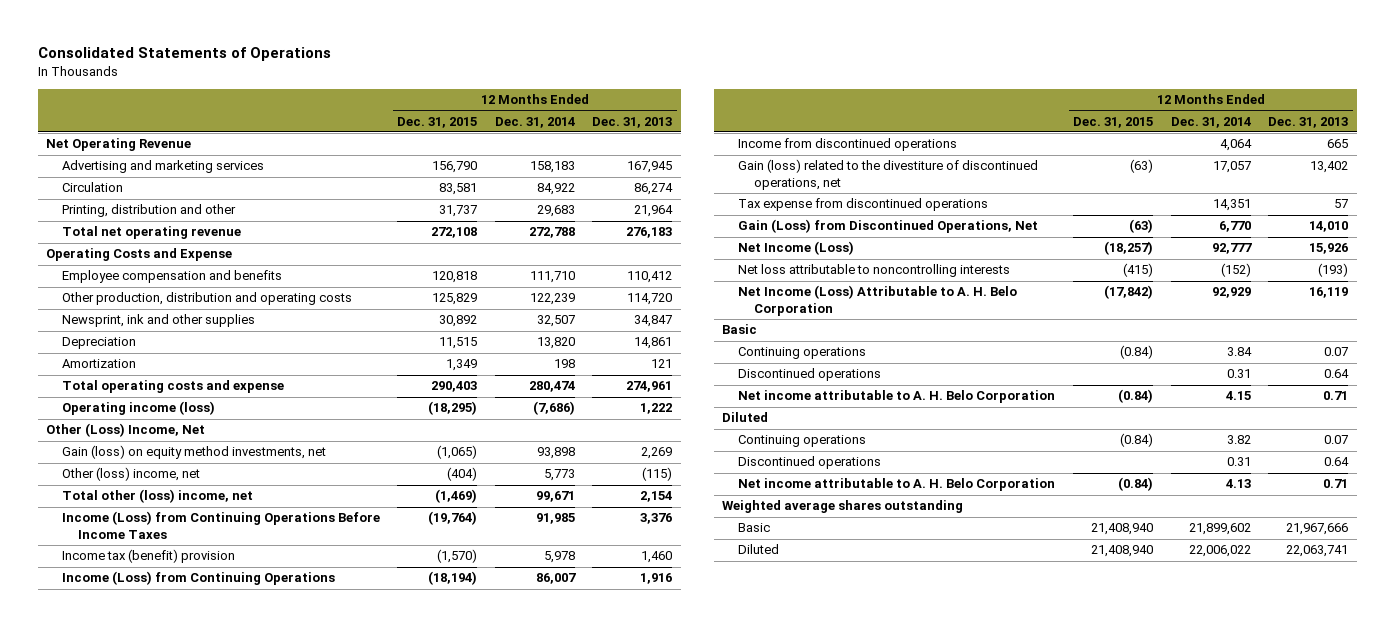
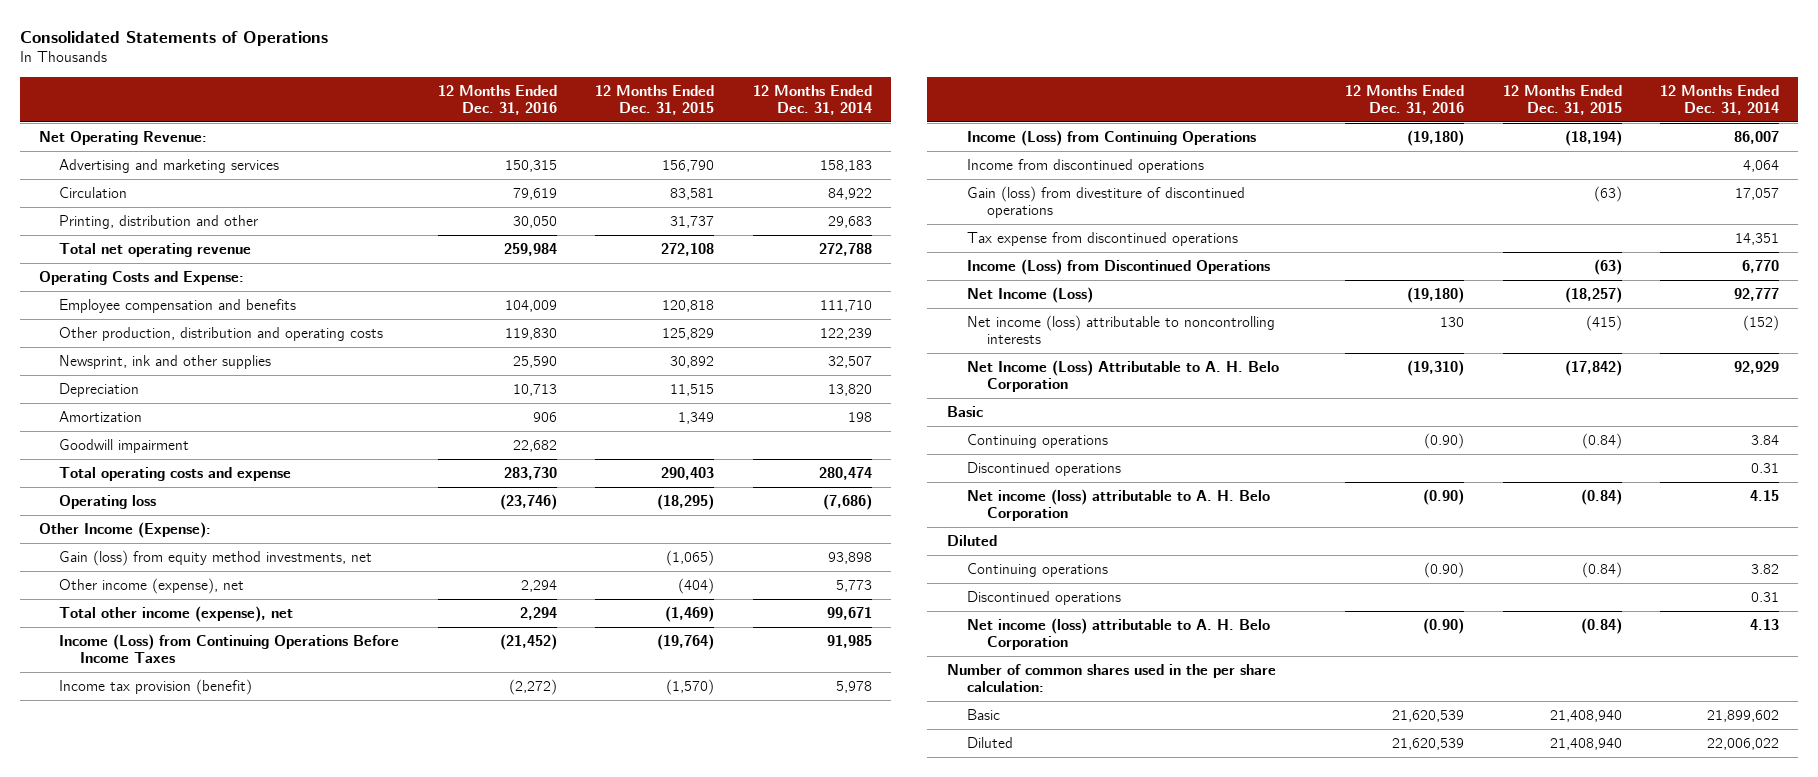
- | 12 Months Ended Dec. 31, 2015 | 12 Months Ended Dec. 31, 2014 | 12 Months Ended Dec. 31, 2013
+ | 12 Months Ended Dec. 31, 2016 | 12 Months Ended Dec. 31, 2015 | 12 Months Ended Dec. 31, 2014
- Net Operating Revenue
+ Net Operating Revenue:
- Operating Costs and Expense
+ Operating Costs and Expense:
+ Goodwill impairment | 22,682 | |
- Operating income (loss) | (18,295) | (7,686) | 1,222
- Other (Loss) Income, Net
- Gain (loss) on equity method investments, net | (1,065) | 93,898 | 2,269
- Other (loss) income, net | (404) | 5,773 | (115)
- Total other (loss) income, net | (1,469) | 99,671 | 2,154
+ Operating loss | (23,746) | (18,295) | (7,686)
+ Other Income (Expense):
+ Gain (loss) from equity method investments, net | | (1,065) | 93,898
+ Other income (expense), net | 2,294 | (404) | 5,773
+ Total other income (expense), net | 2,294 | (1,469) | 99,671
- Income tax (benefit) provision | (1,570) | 5,978 | 1,460
+ Income tax provision (benefit) | (2,272) | (1,570) | 5,978
- Gain (loss) related to the divestiture of discontinued operations, net | (63) | 17,057 | 13,402
+ Gain (loss) from divestiture of discontinued operations | | (63) | 17,057
- Gain (Loss) from Discontinued Operations, Net | (63) | 6,770 | 14,010
+ Income (Loss) from Discontinued Operations | | (63) | 6,770
- Net loss attributable to noncontrolling interests | (415) | (152) | (193)
+ Net income (loss) attributable to noncontrolling interests | 130 | (415) | (152)
- Net income attributable to A. H. Belo Corporation | (0.84) | 4.15 | 0.71
+ Net income (loss) attributable to A. H. Belo Corporation | (0.90) | (0.84) | 4.15
- Net income attributable to A. H. Belo Corporation | (0.84) | 4.13 | 0.71
- Weighted average shares outstanding
+ Net income (loss) attributable to A. H. Belo Corporation | (0.90) | (0.84) | 4.13
+ Number of common shares used in the per share calculation:

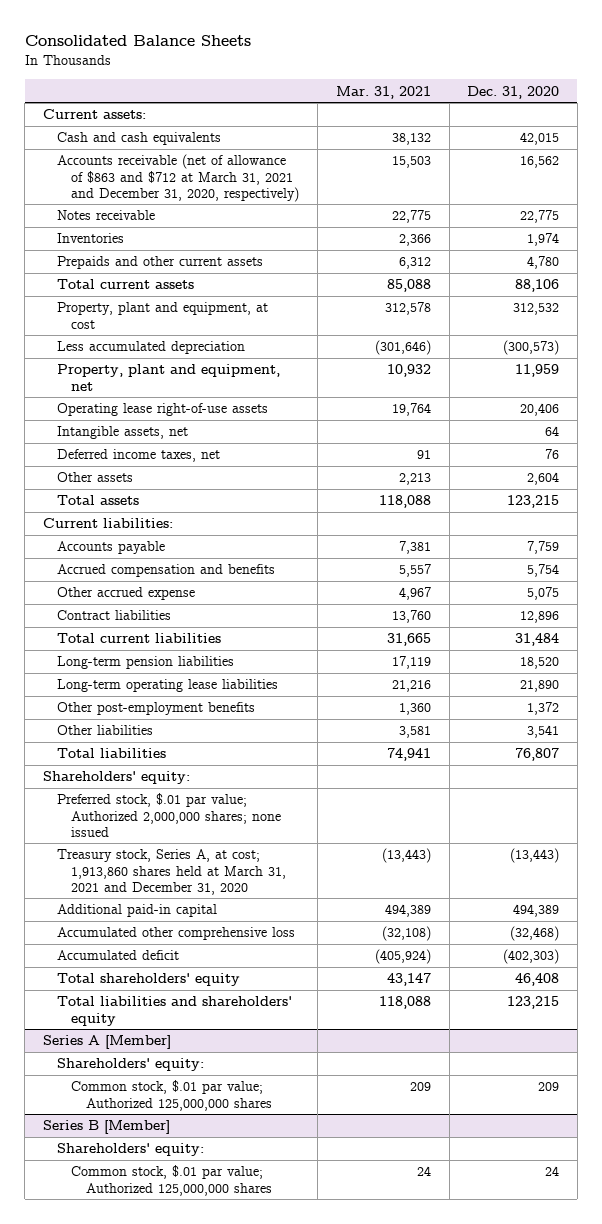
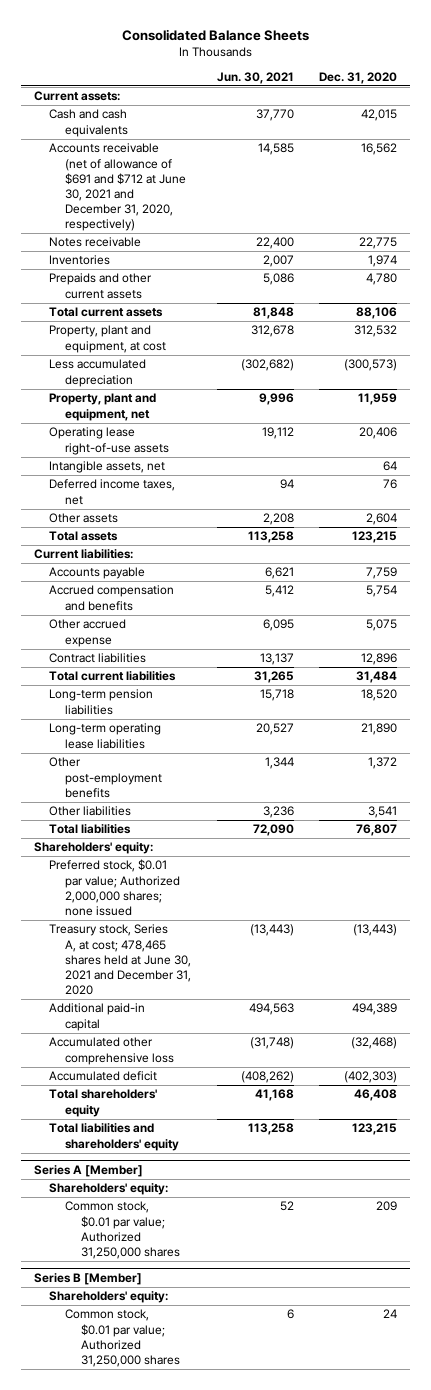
- | Mar. 31, 2021 | Dec. 31, 2020
+ | Jun. 30, 2021 | Dec. 31, 2020
- Accounts receivable (net of allowance of $863 and $712 at March 31, 2021 and December 31, 2020, respectively) | 15,503 | 16,562
+ Accounts receivable (net of allowance of $691 and $712 at June 30, 2021 and December 31, 2020, respectively) | 14,585 | 16,562
- Preferred stock, $.01 par value; Authorized 2,000,000 shares; none issued
- Treasury stock, Series A, at cost; 1,913,860 shares held at March 31, 2021 and December 31, 2020 | (13,443) | (13,443)
+ Preferred stock, $0.01 par value; Authorized 2,000,000 shares; none issued
+ Treasury stock, Series A, at cost; 478,465 shares held at June 30, 2021 and December 31, 2020 | (13,443) | (13,443)
@ Series A [Member]
- Common stock, $.01 par value; Authorized 125,000,000 shares | 209 | 209
+ Common stock, $0.01 par value; Authorized 31,250,000 shares | 52 | 209
@ Series B [Member]
- Common stock, $.01 par value; Authorized 125,000,000 shares | 24 | 24
+ Common stock, $0.01 par value; Authorized 31,250,000 shares | 6 | 24

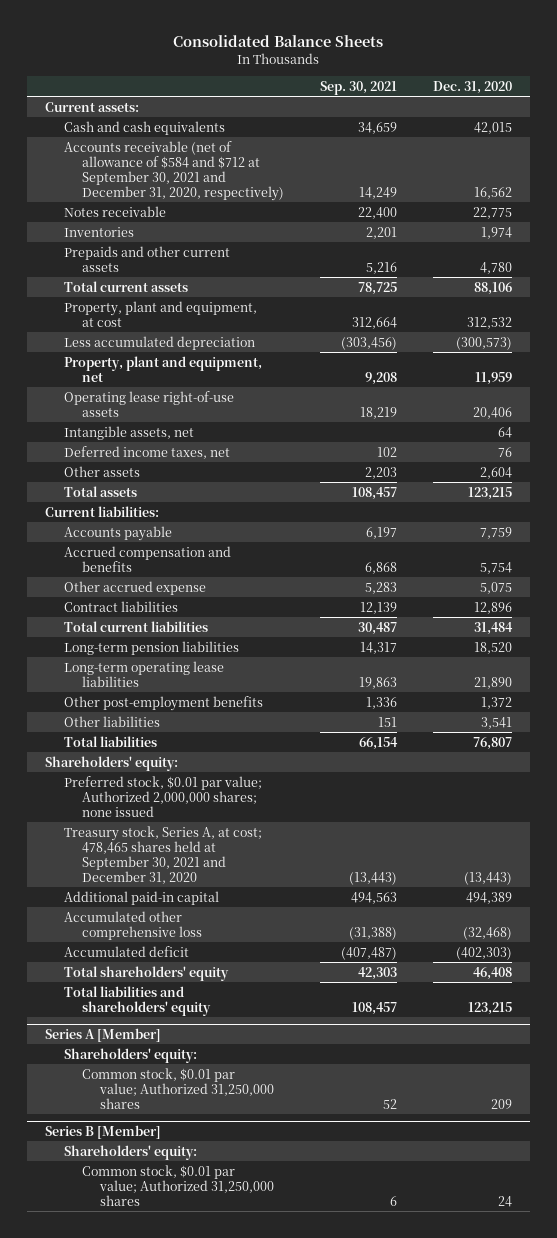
- | Jun. 30, 2021 | Dec. 31, 2020
+ | Sep. 30, 2021 | Dec. 31, 2020
- Accounts receivable (net of allowance of $691 and $712 at June 30, 2021 and December 31, 2020, respectively) | 14,585 | 16,562
+ Accounts receivable (net of allowance of $584 and $712 at September 30, 2021 and December 31, 2020, respectively) | 14,249 | 16,562
- Treasury stock, Series A, at cost; 478,465 shares held at June 30, 2021 and December 31, 2020 | (13,443) | (13,443)
+ Treasury stock, Series A, at cost; 478,465 shares held at September 30, 2021 and December 31, 2020 | (13,443) | (13,443)

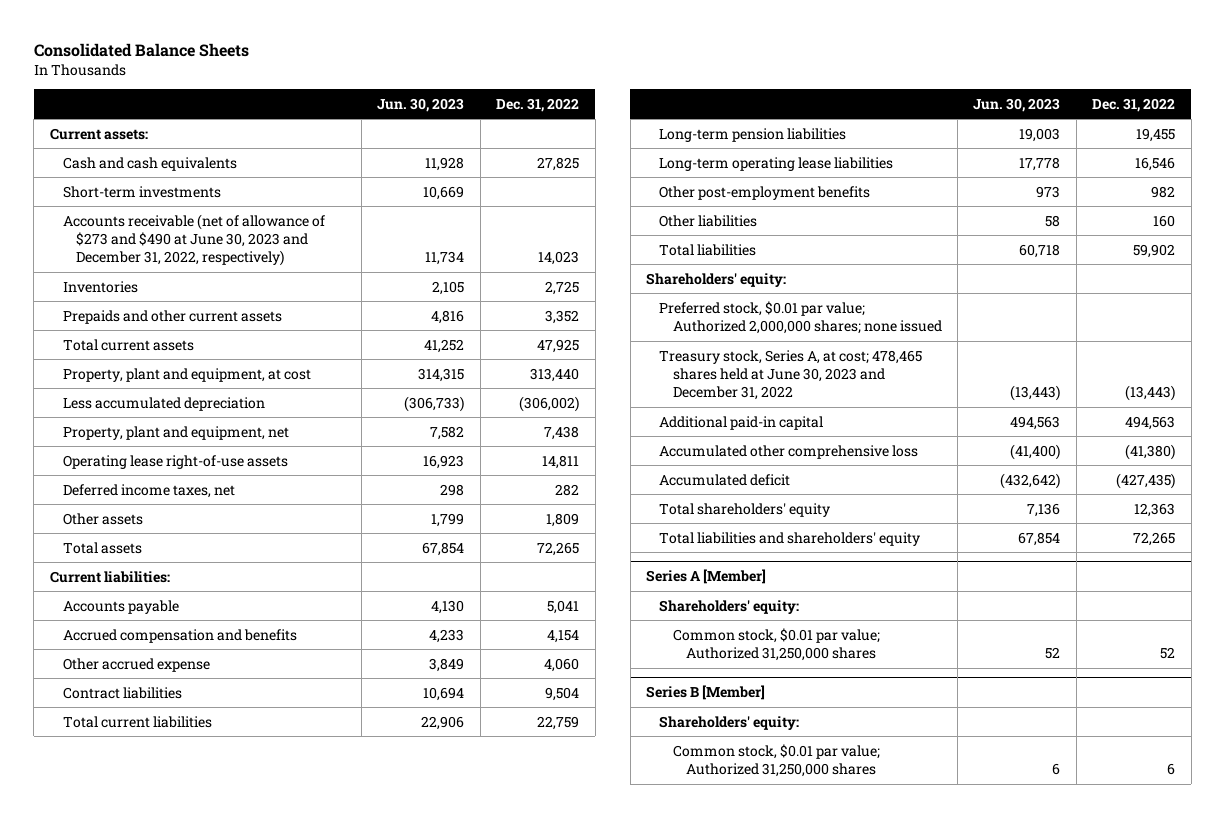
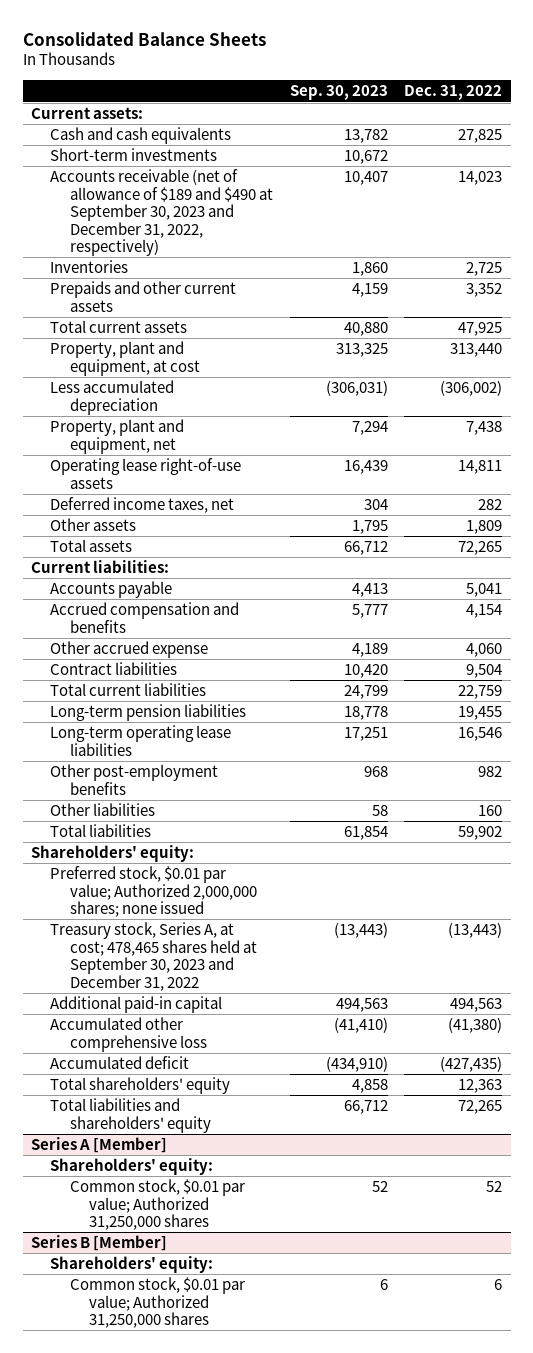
- | Jun. 30, 2023 | Dec. 31, 2022
+ | Sep. 30, 2023 | Dec. 31, 2022
- Accounts receivable (net of allowance of $273 and $490 at June 30, 2023 and December 31, 2022, respectively) | 11,734 | 14,023
+ Accounts receivable (net of allowance of $189 and $490 at September 30, 2023 and December 31, 2022, respectively) | 10,407 | 14,023
- Treasury stock, Series A, at cost; 478,465 shares held at June 30, 2023 and December 31, 2022 | (13,443) | (13,443)
+ Treasury stock, Series A, at cost; 478,465 shares held at September 30, 2023 and December 31, 2022 | (13,443) | (13,443)

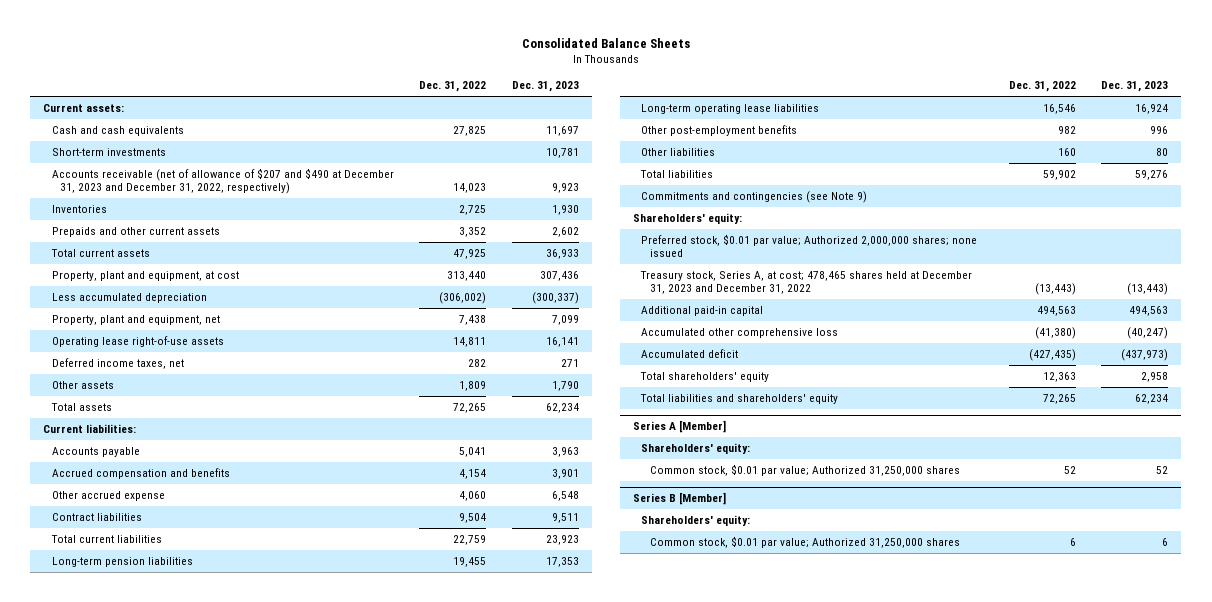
- | Sep. 30, 2023 | Dec. 31, 2022
+ | Dec. 31, 2022 | Dec. 31, 2023
- Accounts receivable (net of allowance of $189 and $490 at September 30, 2023 and December 31, 2022, respectively) | 10,407 | 14,023
+ Accounts receivable (net of allowance of $207 and $490 at December 31, 2023 and December 31, 2022, respectively) | 14,023 | 9,923
+ Commitments and contingencies (see Note 9)
- Treasury stock, Series A, at cost; 478,465 shares held at September 30, 2023 and December 31, 2022 | (13,443) | (13,443)
+ Treasury stock, Series A, at cost; 478,465 shares held at December 31, 2023 and December 31, 2022 | (13,443) | (13,443)

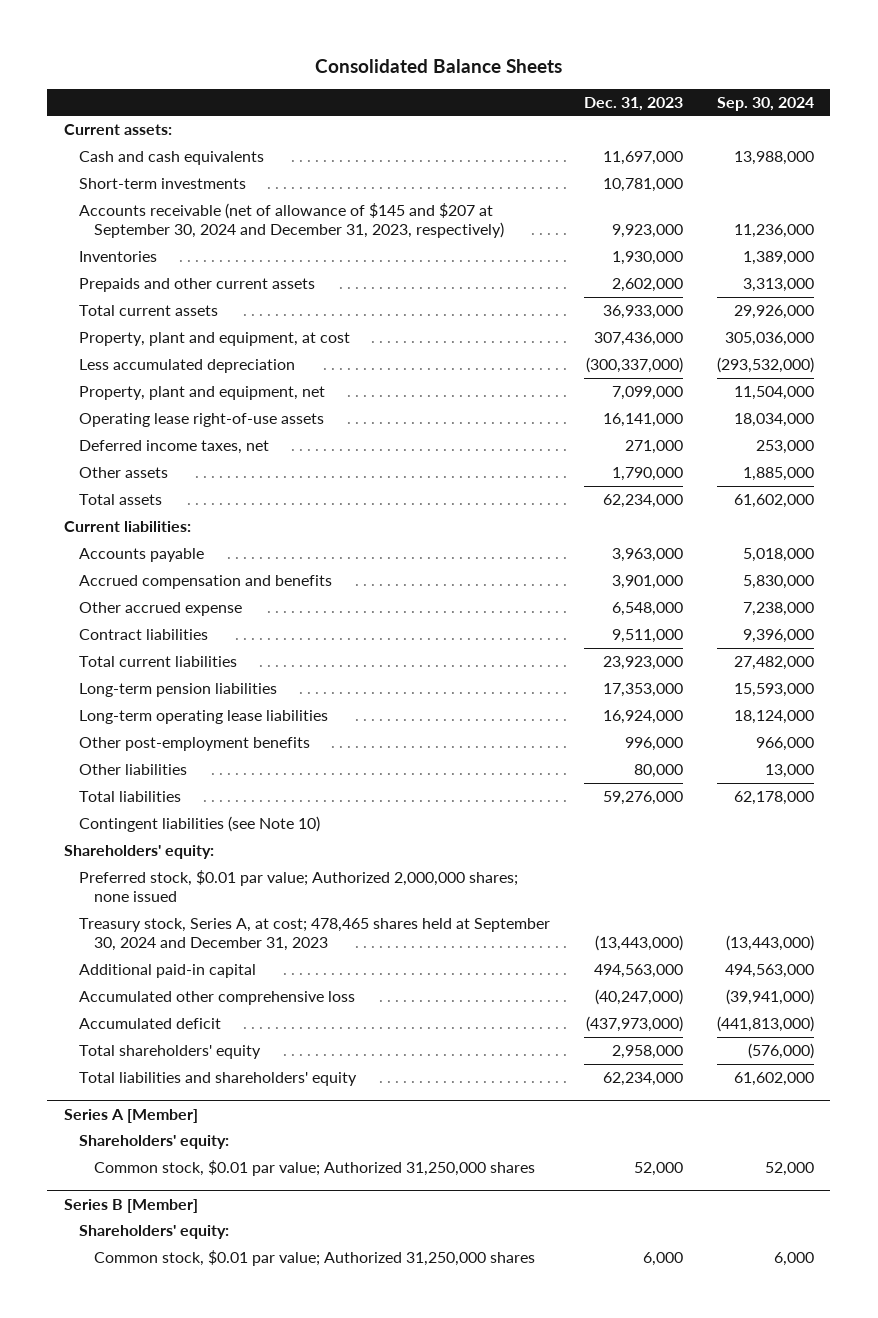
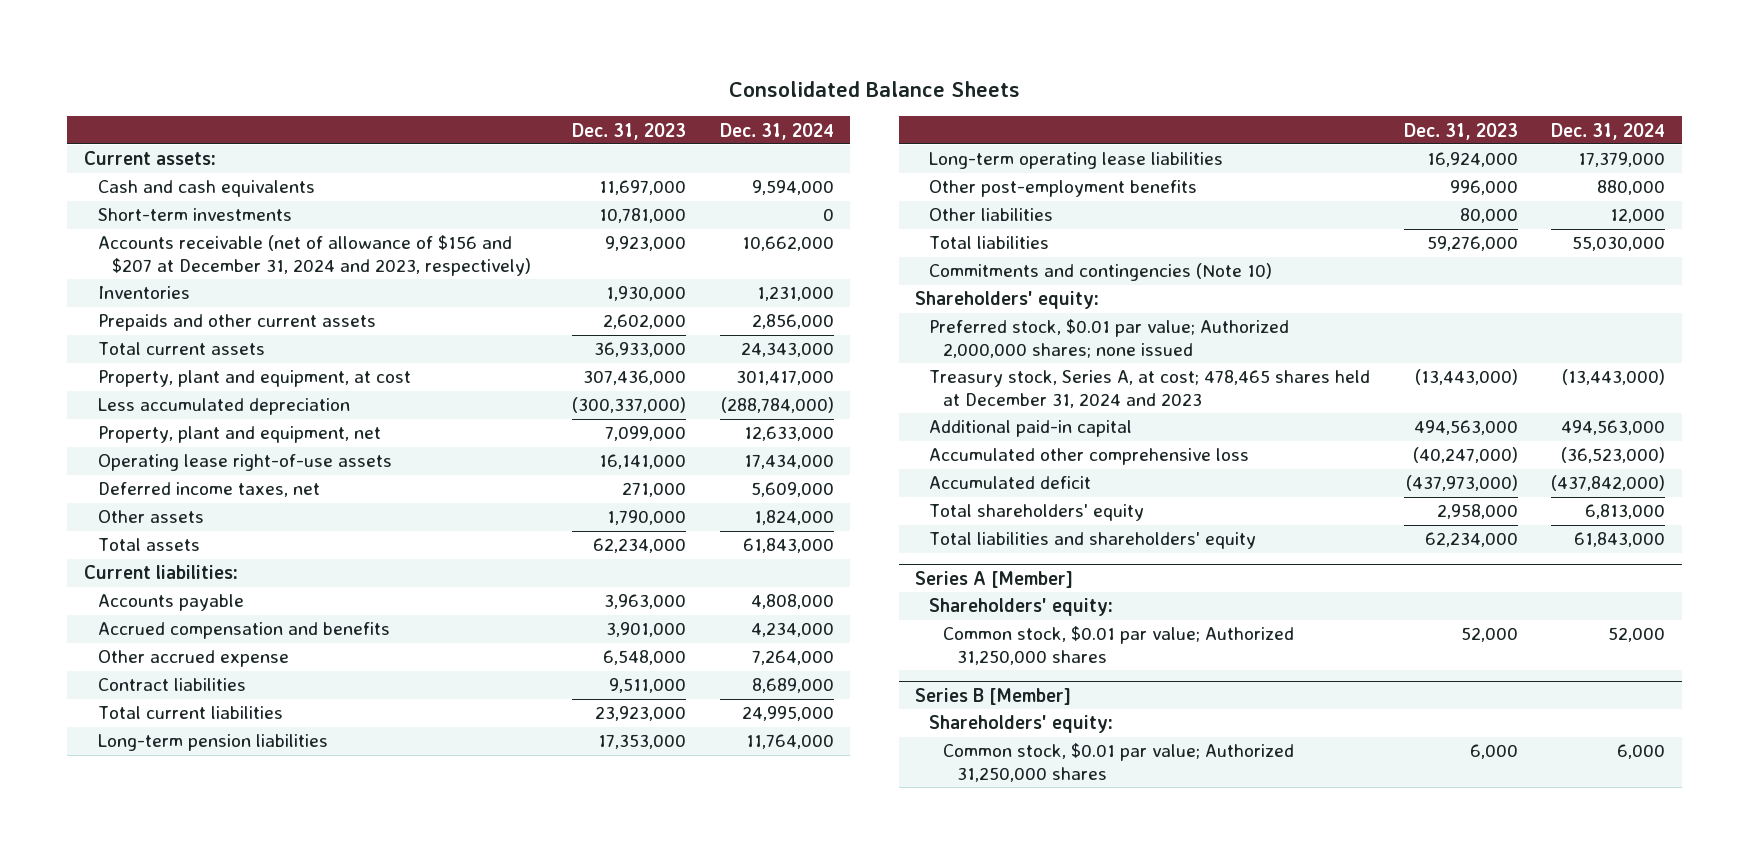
- | Dec. 31, 2023 | Sep. 30, 2024
+ | Dec. 31, 2023 | Dec. 31, 2024
- Accounts receivable (net of allowance of $145 and $207 at September 30, 2024 and December 31, 2023, respectively) | 9,923,000 | 11,236,000
+ Accounts receivable (net of allowance of $156 and $207 at December 31, 2024 and 2023, respectively) | 9,923,000 | 10,662,000
- Contingent liabilities (see Note 10)
+ Commitments and contingencies (Note 10)
- Treasury stock, Series A, at cost; 478,465 shares held at September 30, 2024 and December 31, 2023 | (13,443,000) | (13,443,000)
+ Treasury stock, Series A, at cost; 478,465 shares held at December 31, 2024 and 2023 | (13,443,000) | (13,443,000)

